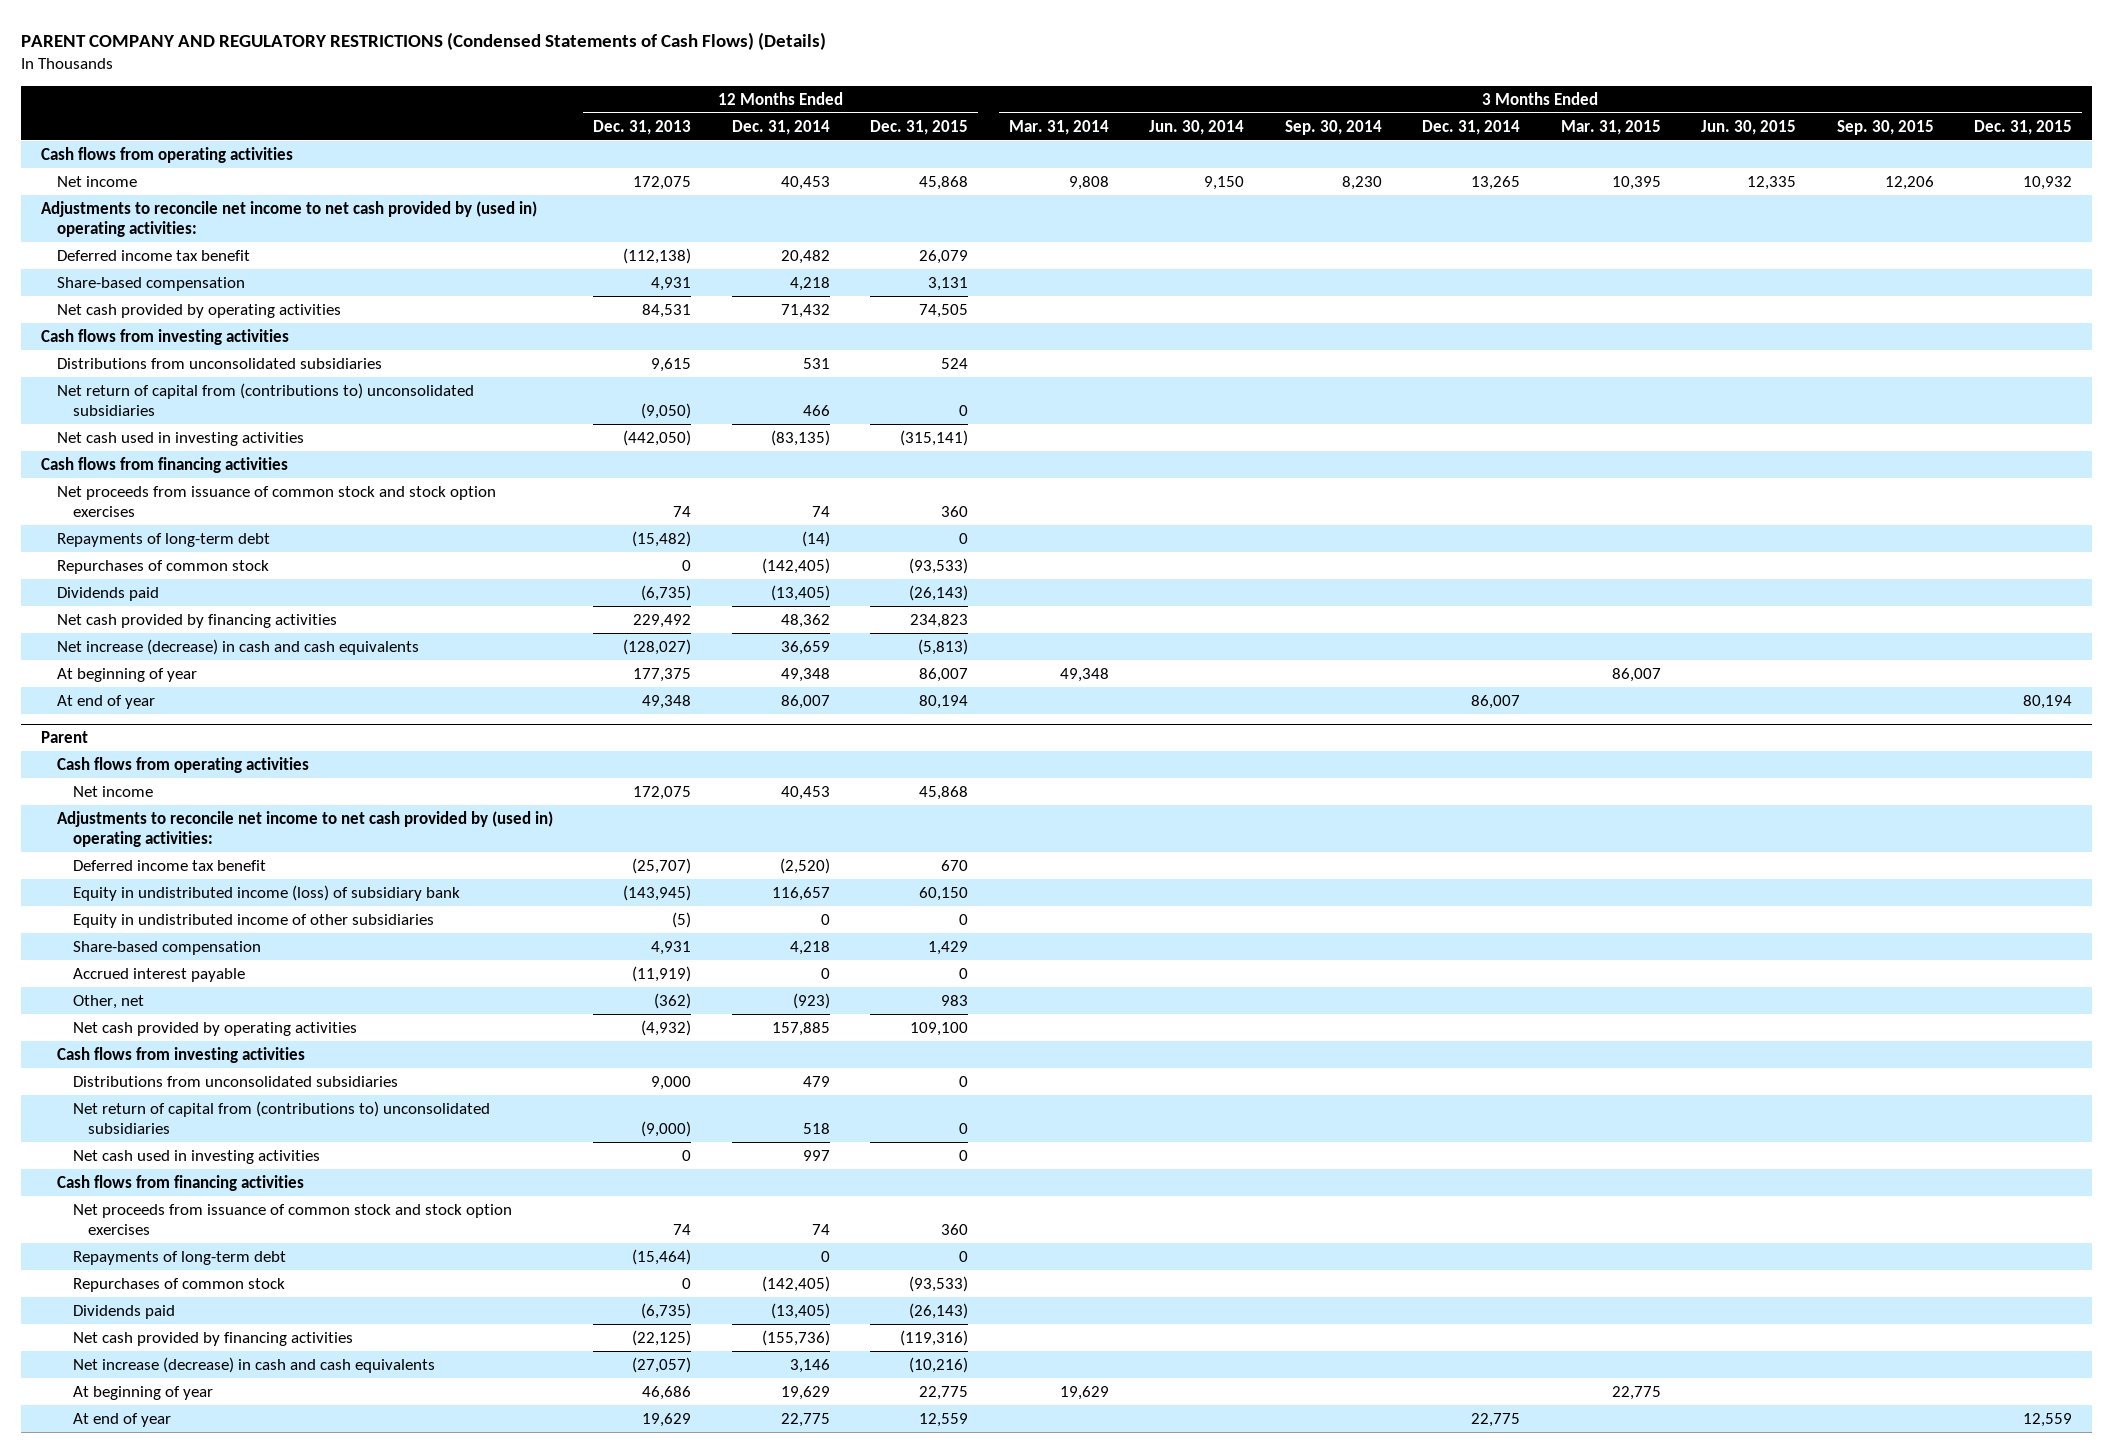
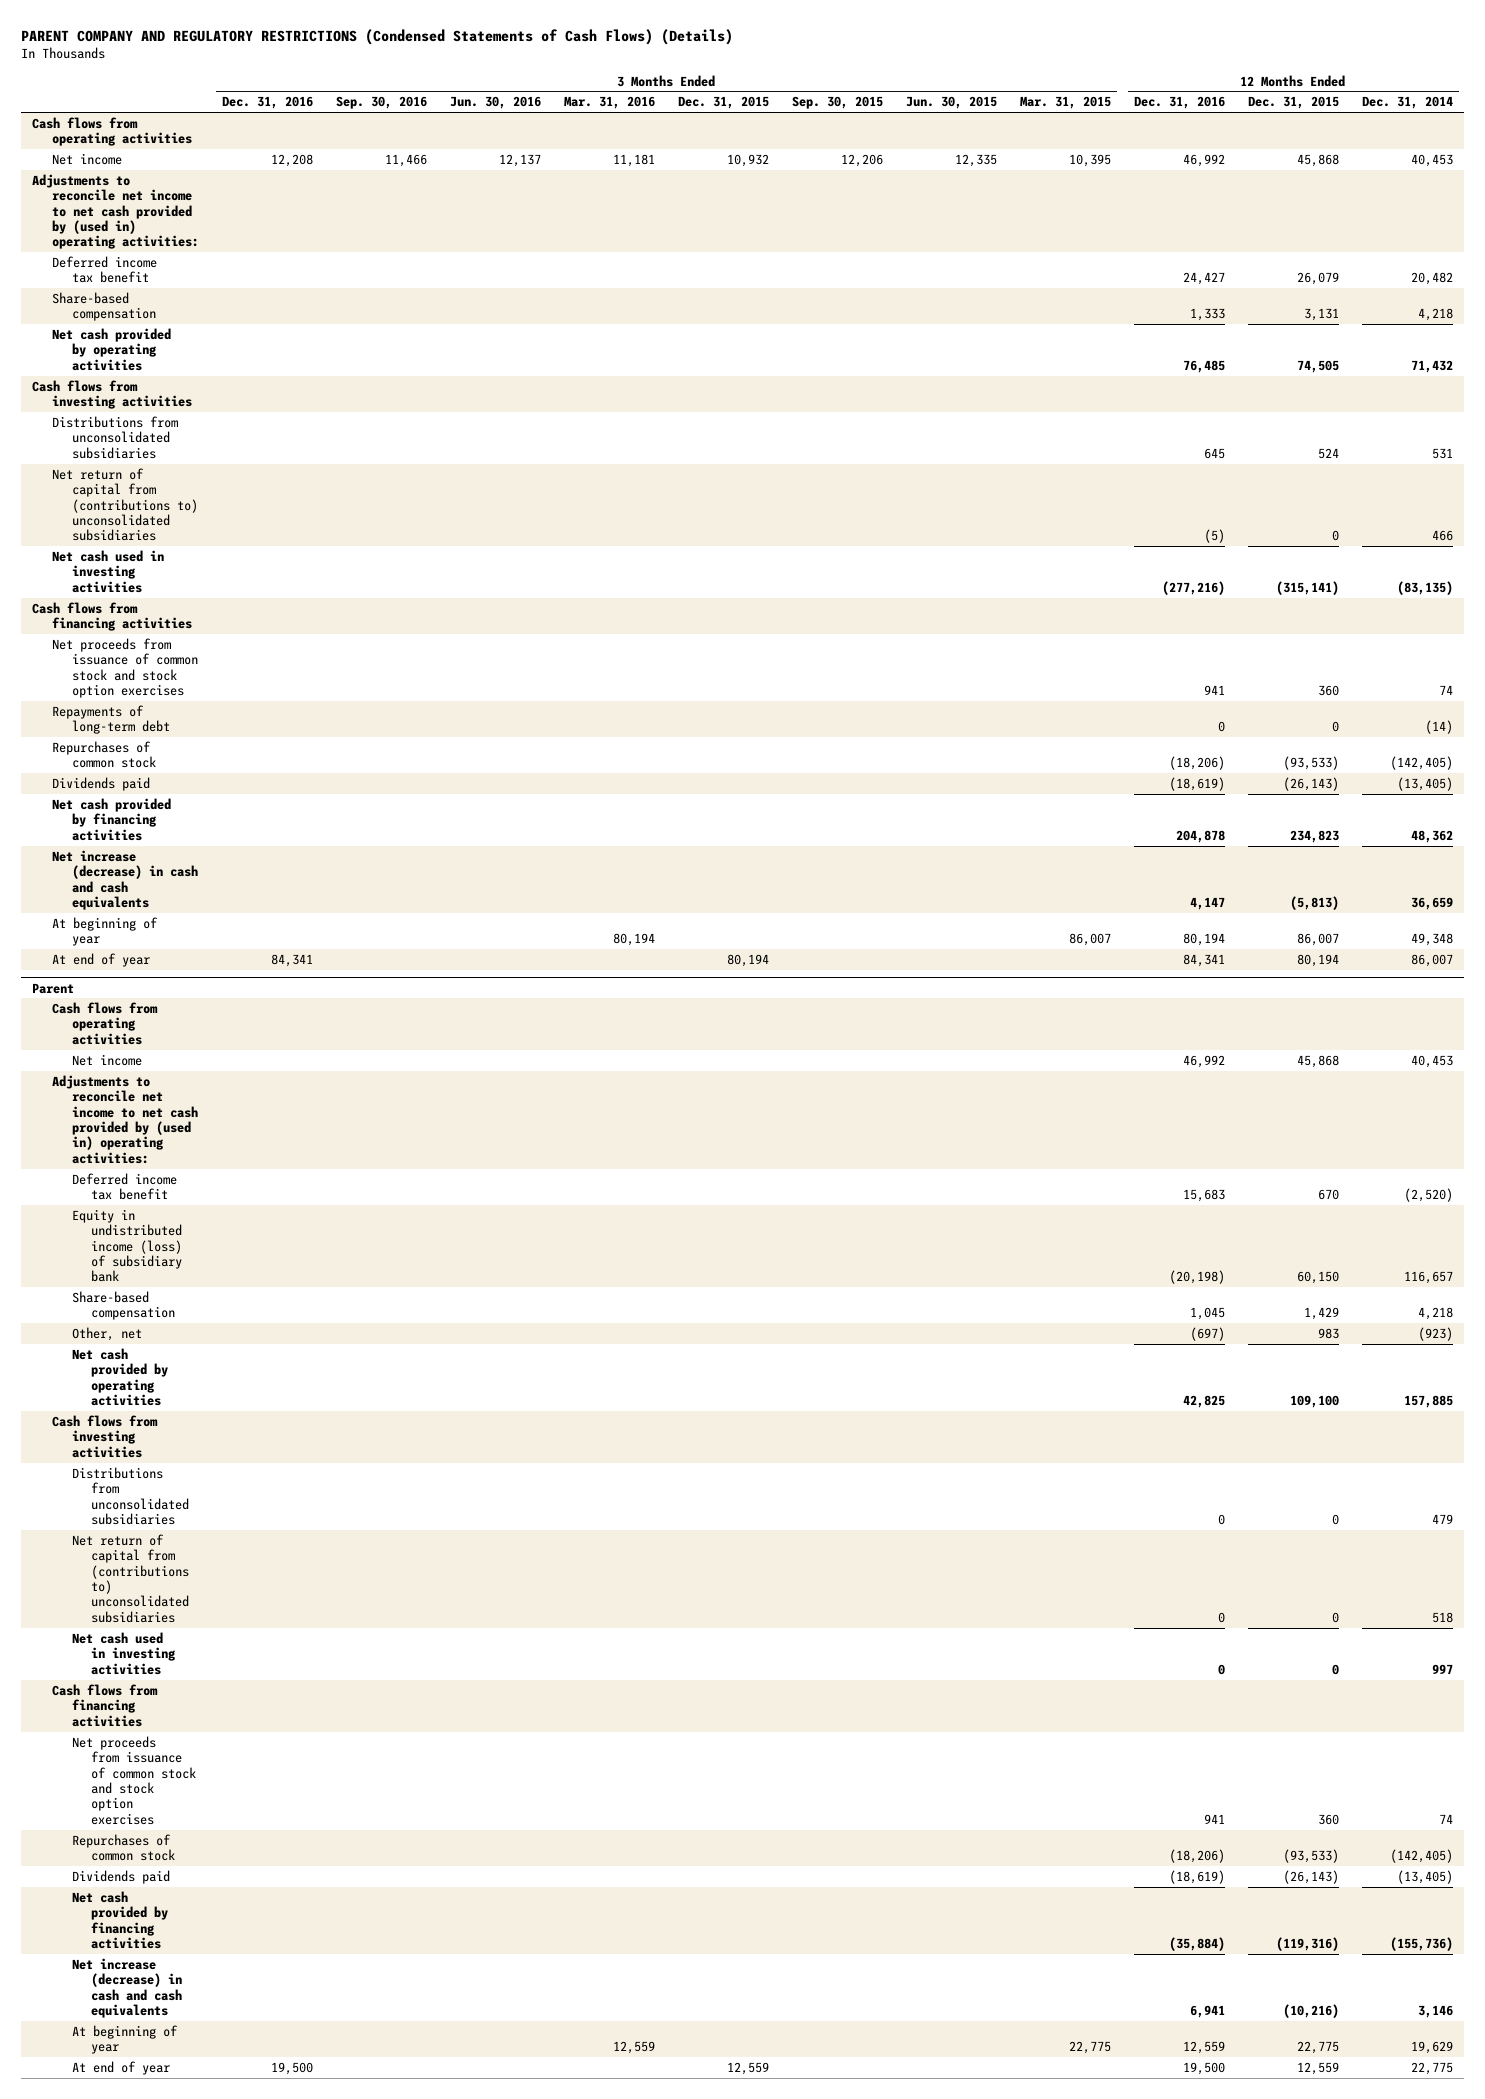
- | 12 Months Ended Dec. 31, 2013 | 12 Months Ended Dec. 31, 2014 | 12 Months Ended Dec. 31, 2015 | 3 Months Ended Mar. 31, 2014 | 3 Months Ended Jun. 30, 2014 | 3 Months Ended Sep. 30, 2014 | 3 Months Ended Dec. 31, 2014 | 3 Months Ended Mar. 31, 2015 | 3 Months Ended Jun. 30, 2015 | 3 Months Ended Sep. 30, 2015 | 3 Months Ended Dec. 31, 2015
+ | 3 Months Ended Dec. 31, 2016 | 3 Months Ended Sep. 30, 2016 | 3 Months Ended Jun. 30, 2016 | 3 Months Ended Mar. 31, 2016 | 3 Months Ended Dec. 31, 2015 | 3 Months Ended Sep. 30, 2015 | 3 Months Ended Jun. 30, 2015 | 3 Months Ended Mar. 31, 2015 | 12 Months Ended Dec. 31, 2016 | 12 Months Ended Dec. 31, 2015 | 12 Months Ended Dec. 31, 2014
@ Parent
- Equity in undistributed income of other subsidiaries | (5) | 0 | 0 | | | | | | | |
- Accrued interest payable | (11,919) | 0 | 0 | | | | | | | |
- Repayments of long-term debt | (15,464) | 0 | 0 | | | | | | | |

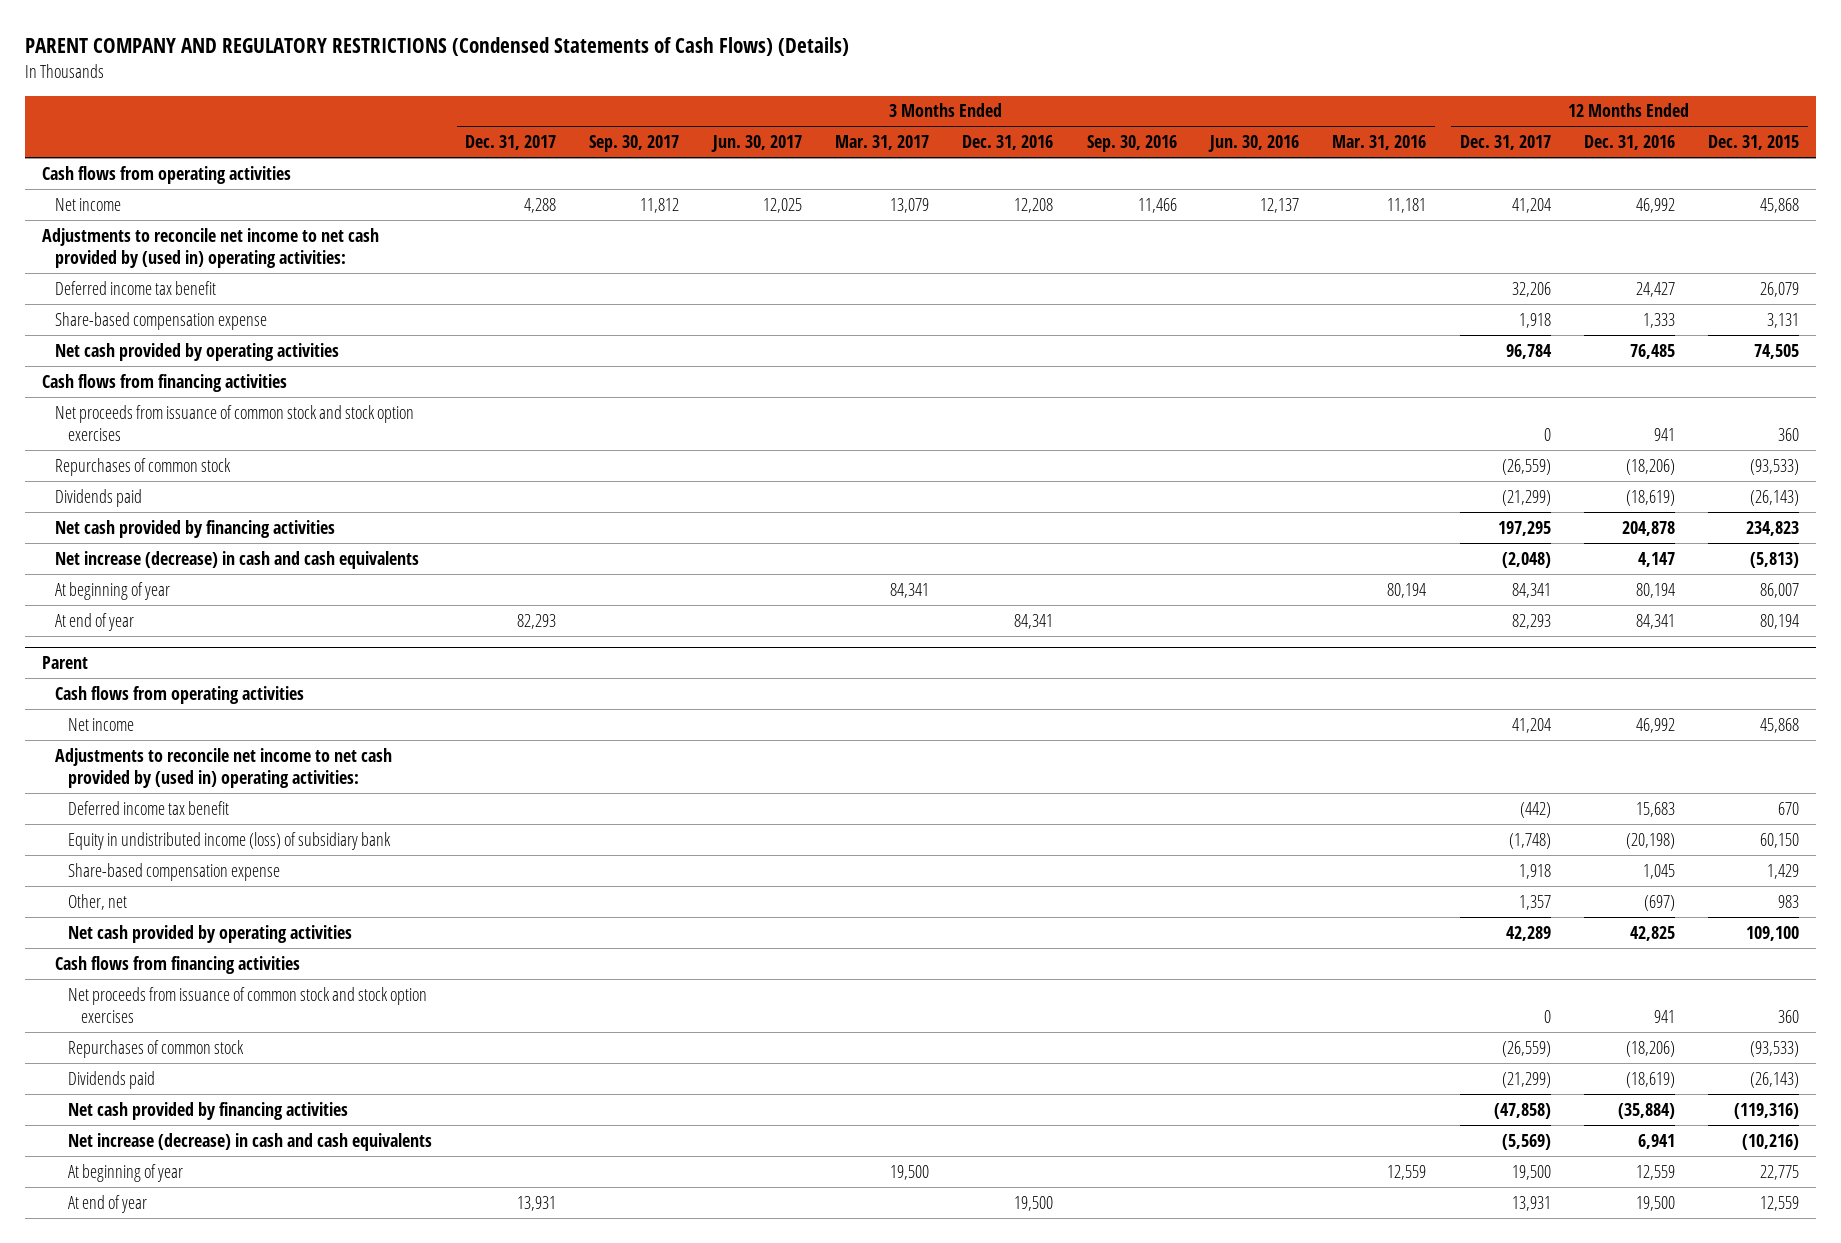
- | 3 Months Ended Dec. 31, 2016 | 3 Months Ended Sep. 30, 2016 | 3 Months Ended Jun. 30, 2016 | 3 Months Ended Mar. 31, 2016 | 3 Months Ended Dec. 31, 2015 | 3 Months Ended Sep. 30, 2015 | 3 Months Ended Jun. 30, 2015 | 3 Months Ended Mar. 31, 2015 | 12 Months Ended Dec. 31, 2016 | 12 Months Ended Dec. 31, 2015 | 12 Months Ended Dec. 31, 2014
+ | 3 Months Ended Dec. 31, 2017 | 3 Months Ended Sep. 30, 2017 | 3 Months Ended Jun. 30, 2017 | 3 Months Ended Mar. 31, 2017 | 3 Months Ended Dec. 31, 2016 | 3 Months Ended Sep. 30, 2016 | 3 Months Ended Jun. 30, 2016 | 3 Months Ended Mar. 31, 2016 | 12 Months Ended Dec. 31, 2017 | 12 Months Ended Dec. 31, 2016 | 12 Months Ended Dec. 31, 2015
- Share-based compensation | | | | | | | | | 1,333 | 3,131 | 4,218
+ Share-based compensation expense | | | | | | | | | 1,918 | 1,333 | 3,131
- Cash flows from investing activities
- Distributions from unconsolidated subsidiaries | | | | | | | | | 645 | 524 | 531
- Net return of capital from (contributions to) unconsolidated subsidiaries | | | | | | | | | (5) | 0 | 466
- Net cash used in investing activities | | | | | | | | | (277,216) | (315,141) | (83,135)
- Repayments of long-term debt | | | | | | | | | 0 | 0 | (14)
@ Parent
- Share-based compensation | | | | | | | | | 1,045 | 1,429 | 4,218
+ Share-based compensation expense | | | | | | | | | 1,918 | 1,045 | 1,429
- Cash flows from investing activities
- Distributions from unconsolidated subsidiaries | | | | | | | | | 0 | 0 | 479
- Net return of capital from (contributions to) unconsolidated subsidiaries | | | | | | | | | 0 | 0 | 518
- Net cash used in investing activities | | | | | | | | | 0 | 0 | 997

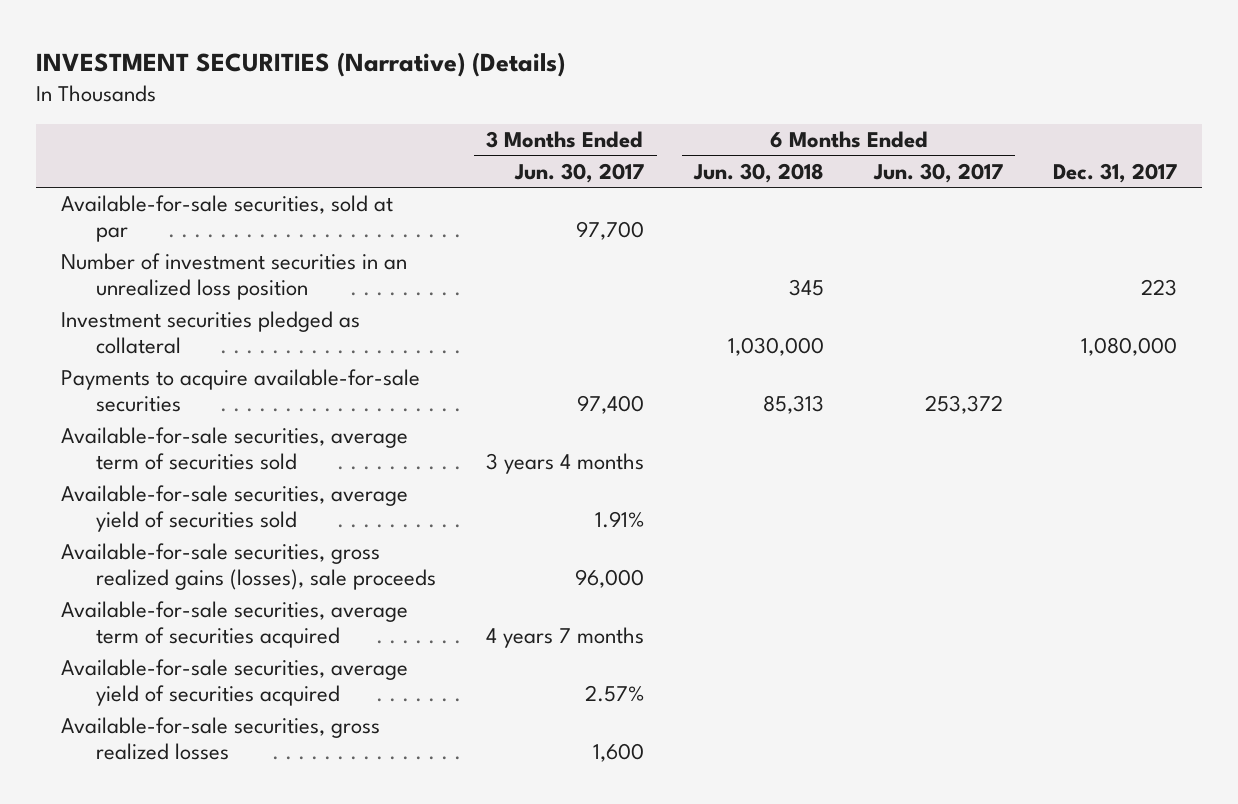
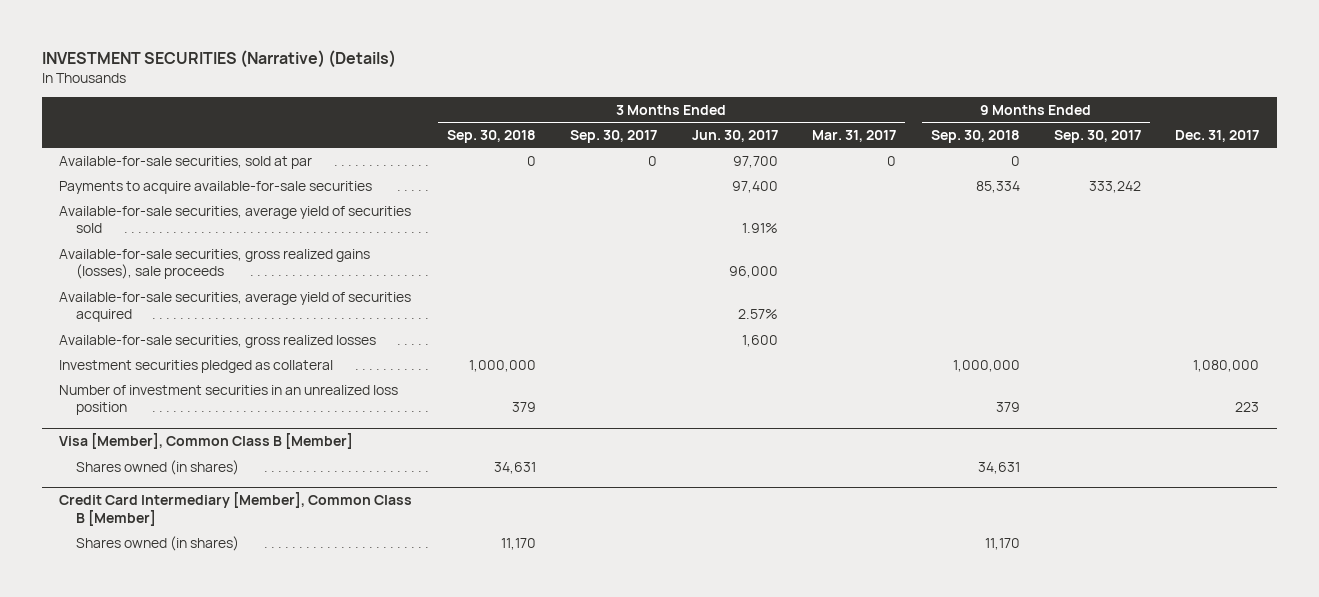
- | 3 Months Ended Jun. 30, 2017 | 6 Months Ended Jun. 30, 2018 | 6 Months Ended Jun. 30, 2017 | Dec. 31, 2017
+ | 3 Months Ended Sep. 30, 2018 | 3 Months Ended Sep. 30, 2017 | 3 Months Ended Jun. 30, 2017 | 3 Months Ended Mar. 31, 2017 | 9 Months Ended Sep. 30, 2018 | 9 Months Ended Sep. 30, 2017 | Dec. 31, 2017
- Available-for-sale securities, average term of securities sold | 3 years 4 months | | |
- Available-for-sale securities, average term of securities acquired | 4 years 7 months | | |
moved down: Investment securities pledged as collateral | 1,000,000 | | | | 1,000,000 | | 1,080,000
moved down: Number of investment securities in an unrealized loss position | 379 | | | | 379 | | 223
+ Visa [Member], Common Class B [Member]
+ Shares owned (in shares) | 34,631 | | | | 34,631 | |
+ Credit Card Intermediary [Member], Common Class B [Member]
+ Shares owned (in shares) | 11,170 | | | | 11,170 | |

